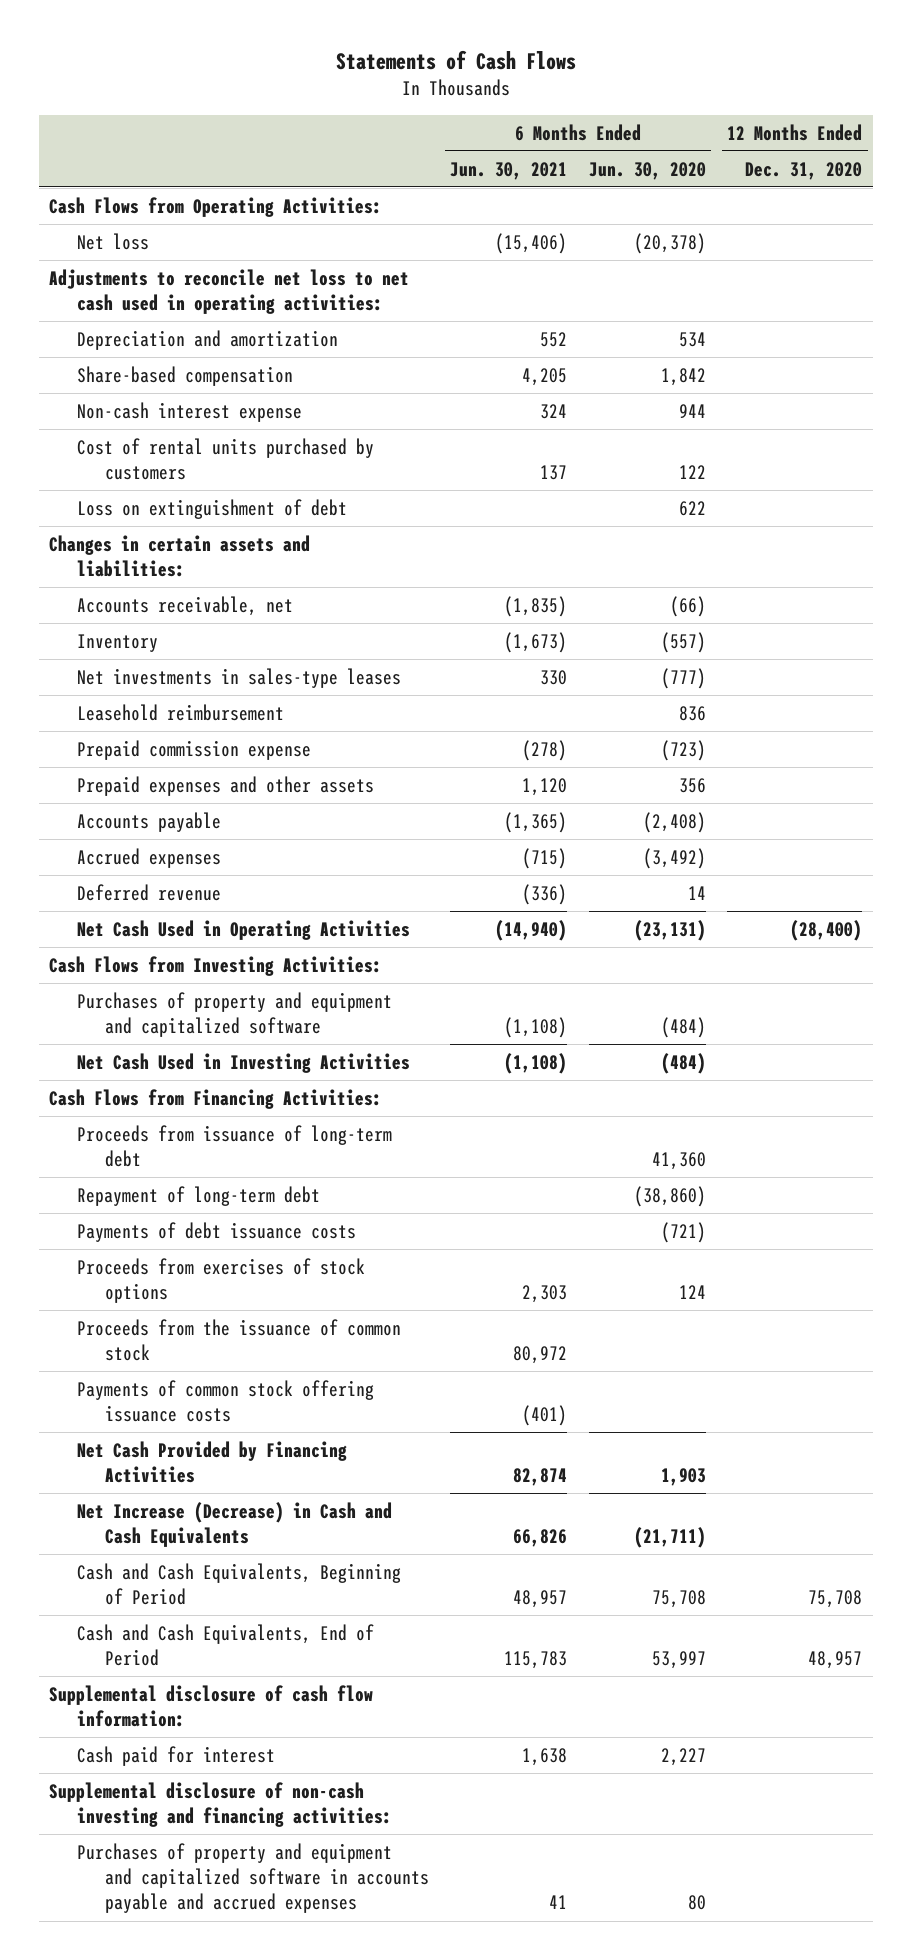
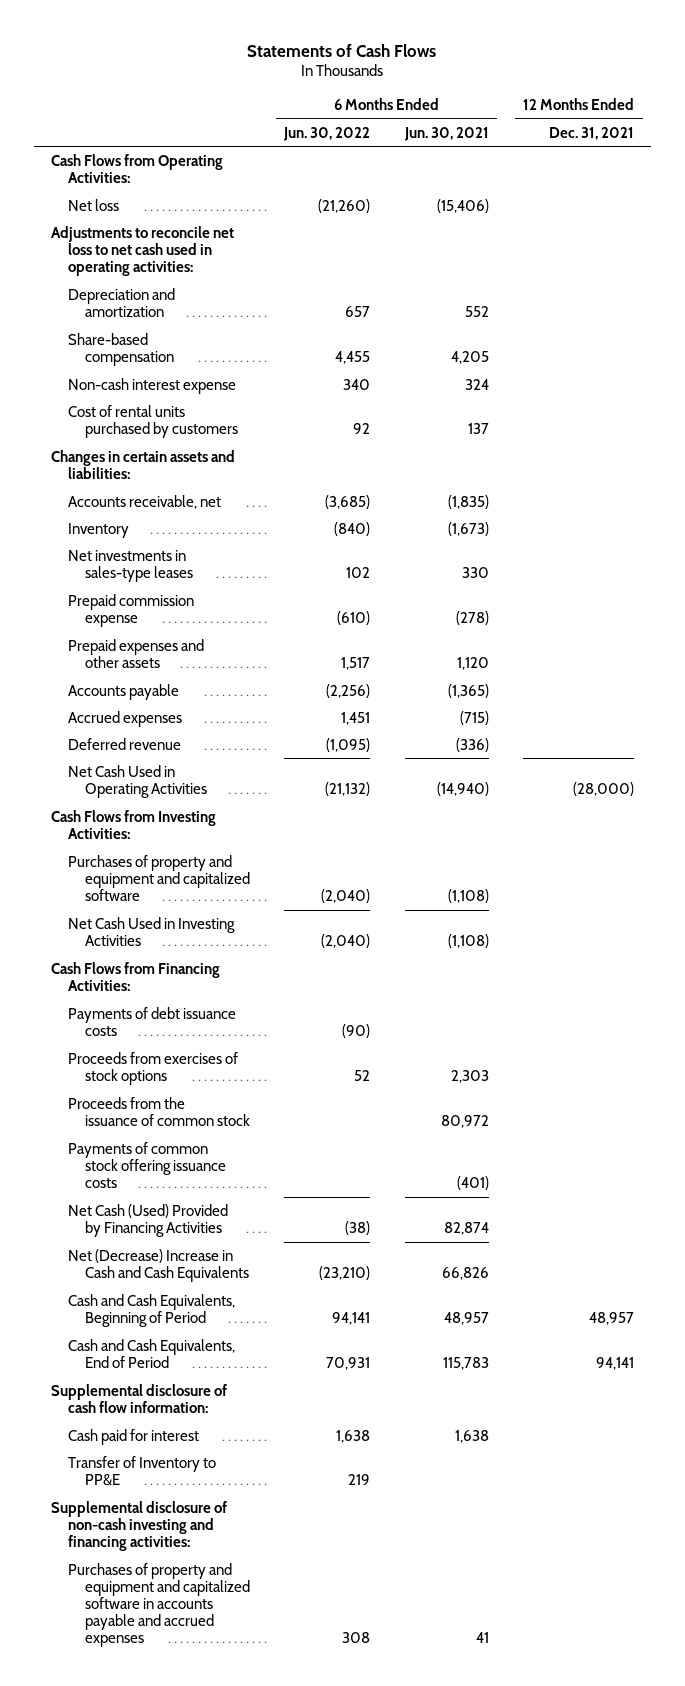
- | 6 Months Ended Jun. 30, 2021 | 6 Months Ended Jun. 30, 2020 | 12 Months Ended Dec. 31, 2020
+ | 6 Months Ended Jun. 30, 2022 | 6 Months Ended Jun. 30, 2021 | 12 Months Ended Dec. 31, 2021
- Loss on extinguishment of debt | | 622 |
- Leasehold reimbursement | | 836 |
- Proceeds from issuance of long-term debt | | 41,360 |
- Repayment of long-term debt | | (38,860) |
- Net Cash Provided by Financing Activities | 82,874 | 1,903 |
- Net Increase (Decrease) in Cash and Cash Equivalents | 66,826 | (21,711) |
+ Net Cash (Used) Provided by Financing Activities | (38) | 82,874 |
+ Net (Decrease) Increase in Cash and Cash Equivalents | (23,210) | 66,826 |
+ Transfer of Inventory to PP&E | 219 | |

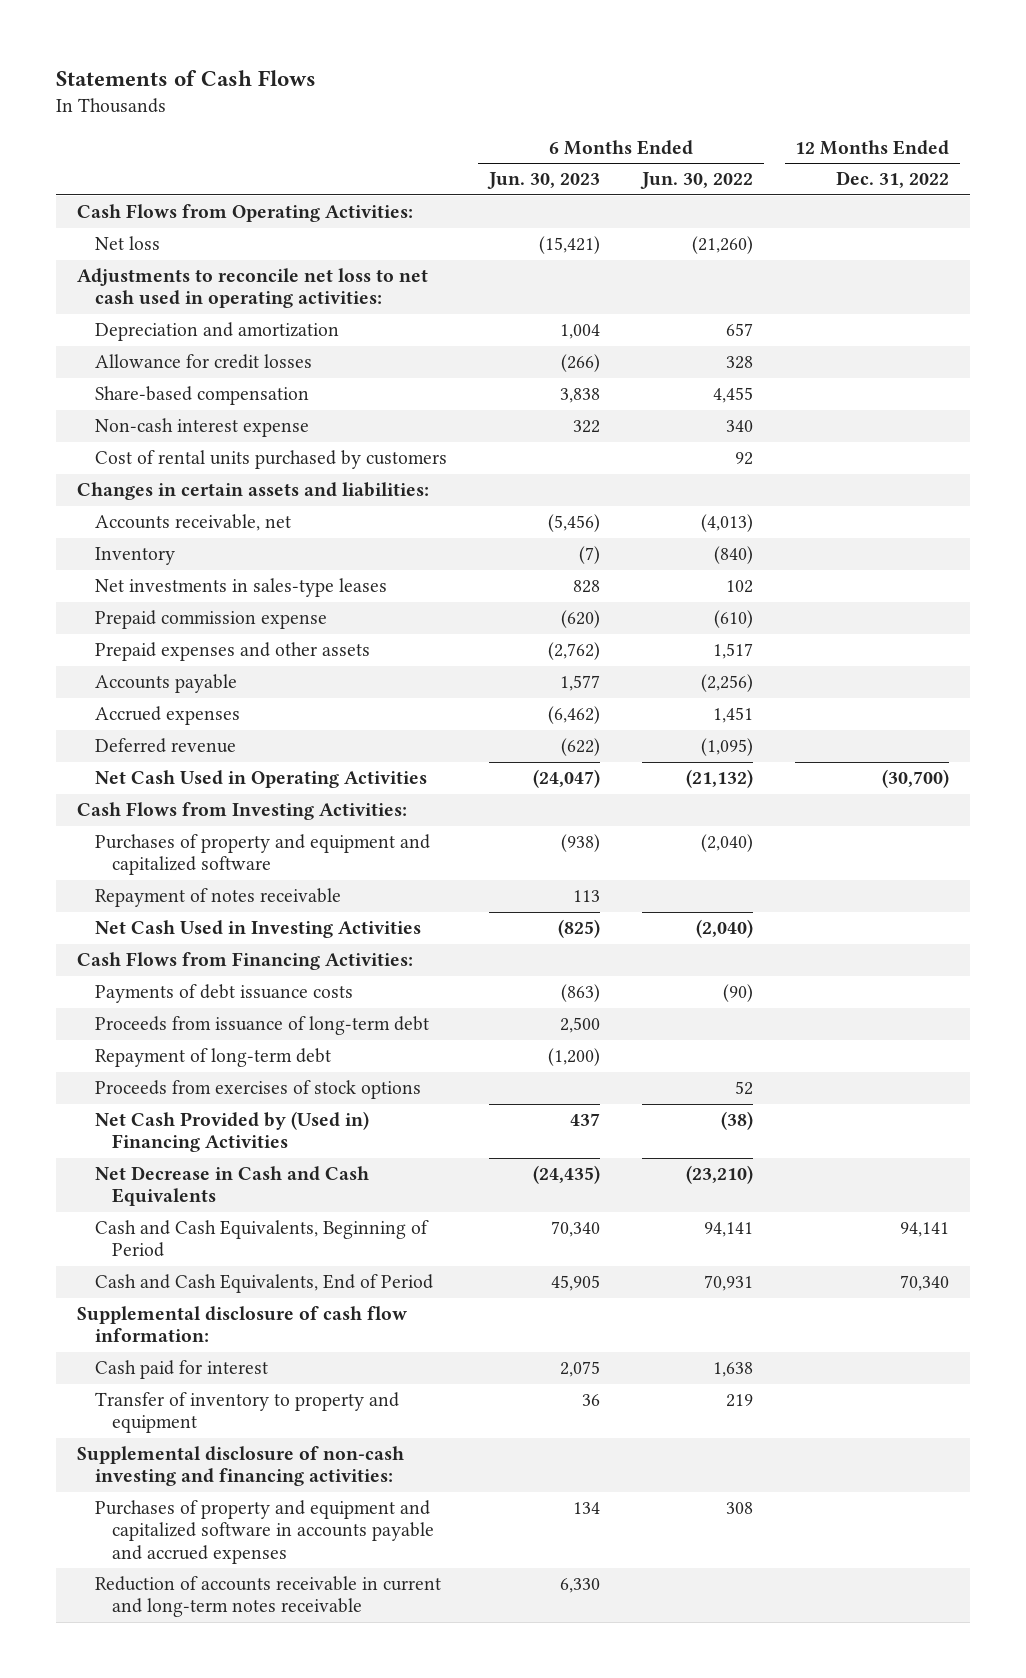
- | 6 Months Ended Jun. 30, 2022 | 6 Months Ended Jun. 30, 2021 | 12 Months Ended Dec. 31, 2021
+ | 6 Months Ended Jun. 30, 2023 | 6 Months Ended Jun. 30, 2022 | 12 Months Ended Dec. 31, 2022
+ Allowance for credit losses | (266) | 328 |
- Accounts receivable, net | (3,685) | (1,835) |
+ Accounts receivable, net | (5,456) | (4,013) |
+ Repayment of notes receivable | 113 | |
+ Proceeds from issuance of long-term debt | 2,500 | |
+ Repayment of long-term debt | (1,200) | |
- Proceeds from the issuance of common stock | | 80,972 |
- Payments of common stock offering issuance costs | | (401) |
- Net Cash (Used) Provided by Financing Activities | (38) | 82,874 |
- Net (Decrease) Increase in Cash and Cash Equivalents | (23,210) | 66,826 |
+ Net Cash Provided by (Used in) Financing Activities | 437 | (38) |
+ Net Decrease in Cash and Cash Equivalents | (24,435) | (23,210) |
- Transfer of Inventory to PP&E | 219 | |
+ Transfer of inventory to property and equipment | 36 | 219 |
+ Reduction of accounts receivable in current and long-term notes receivable | 6,330 | |

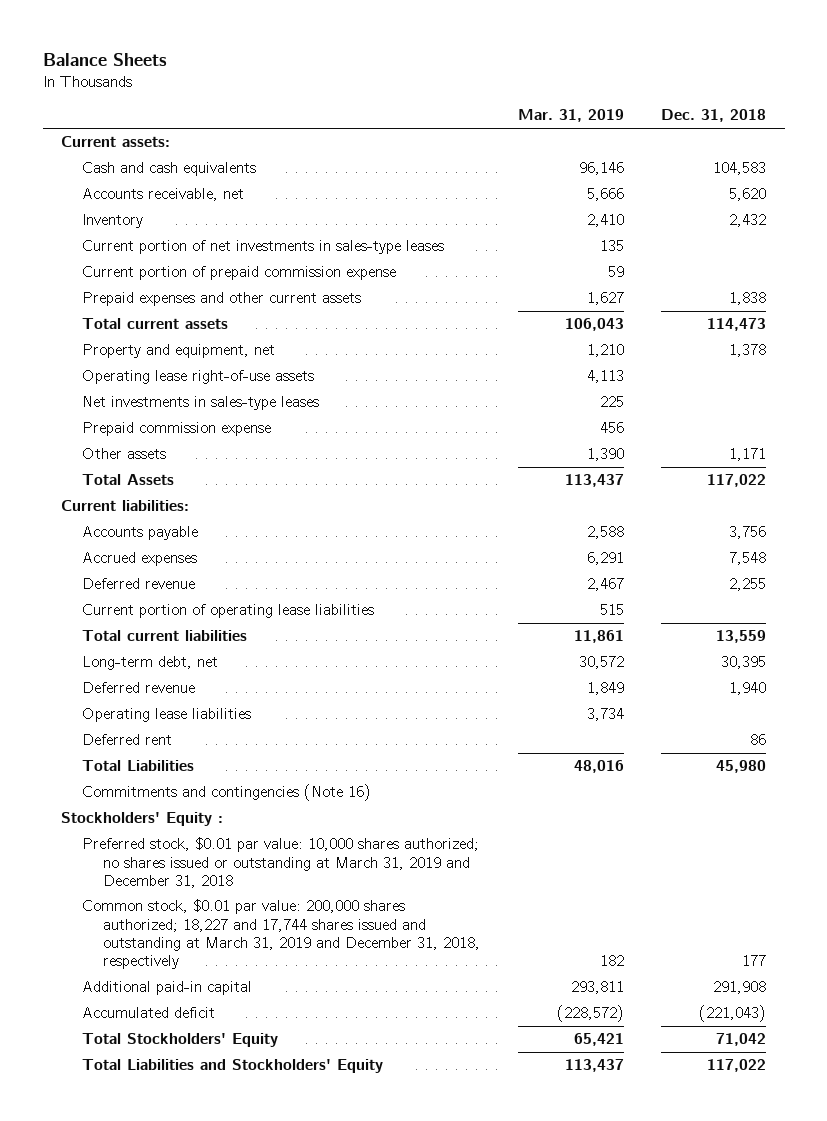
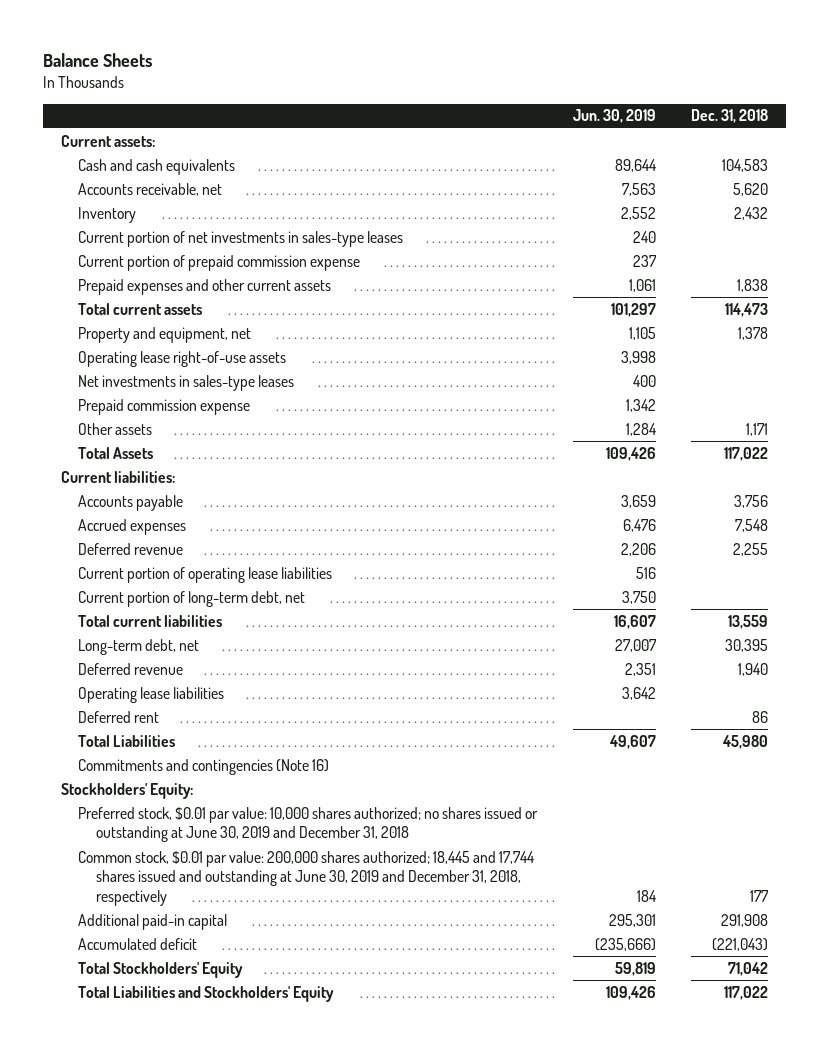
- | Mar. 31, 2019 | Dec. 31, 2018
+ | Jun. 30, 2019 | Dec. 31, 2018
+ Current portion of long-term debt, net | 3,750 |
- Stockholders' Equity :
- Preferred stock, $0.01 par value: 10,000 shares authorized; no shares issued or outstanding at March 31, 2019 and December 31, 2018
- Common stock, $0.01 par value: 200,000 shares authorized; 18,227 and 17,744 shares issued and outstanding at March 31, 2019 and December 31, 2018, respectively | 182 | 177
+ Stockholders' Equity:
+ Preferred stock, $0.01 par value: 10,000 shares authorized; no shares issued or outstanding at June 30, 2019 and December 31, 2018
+ Common stock, $0.01 par value: 200,000 shares authorized; 18,445 and 17,744 shares issued and outstanding at June 30, 2019 and December 31, 2018, respectively | 184 | 177

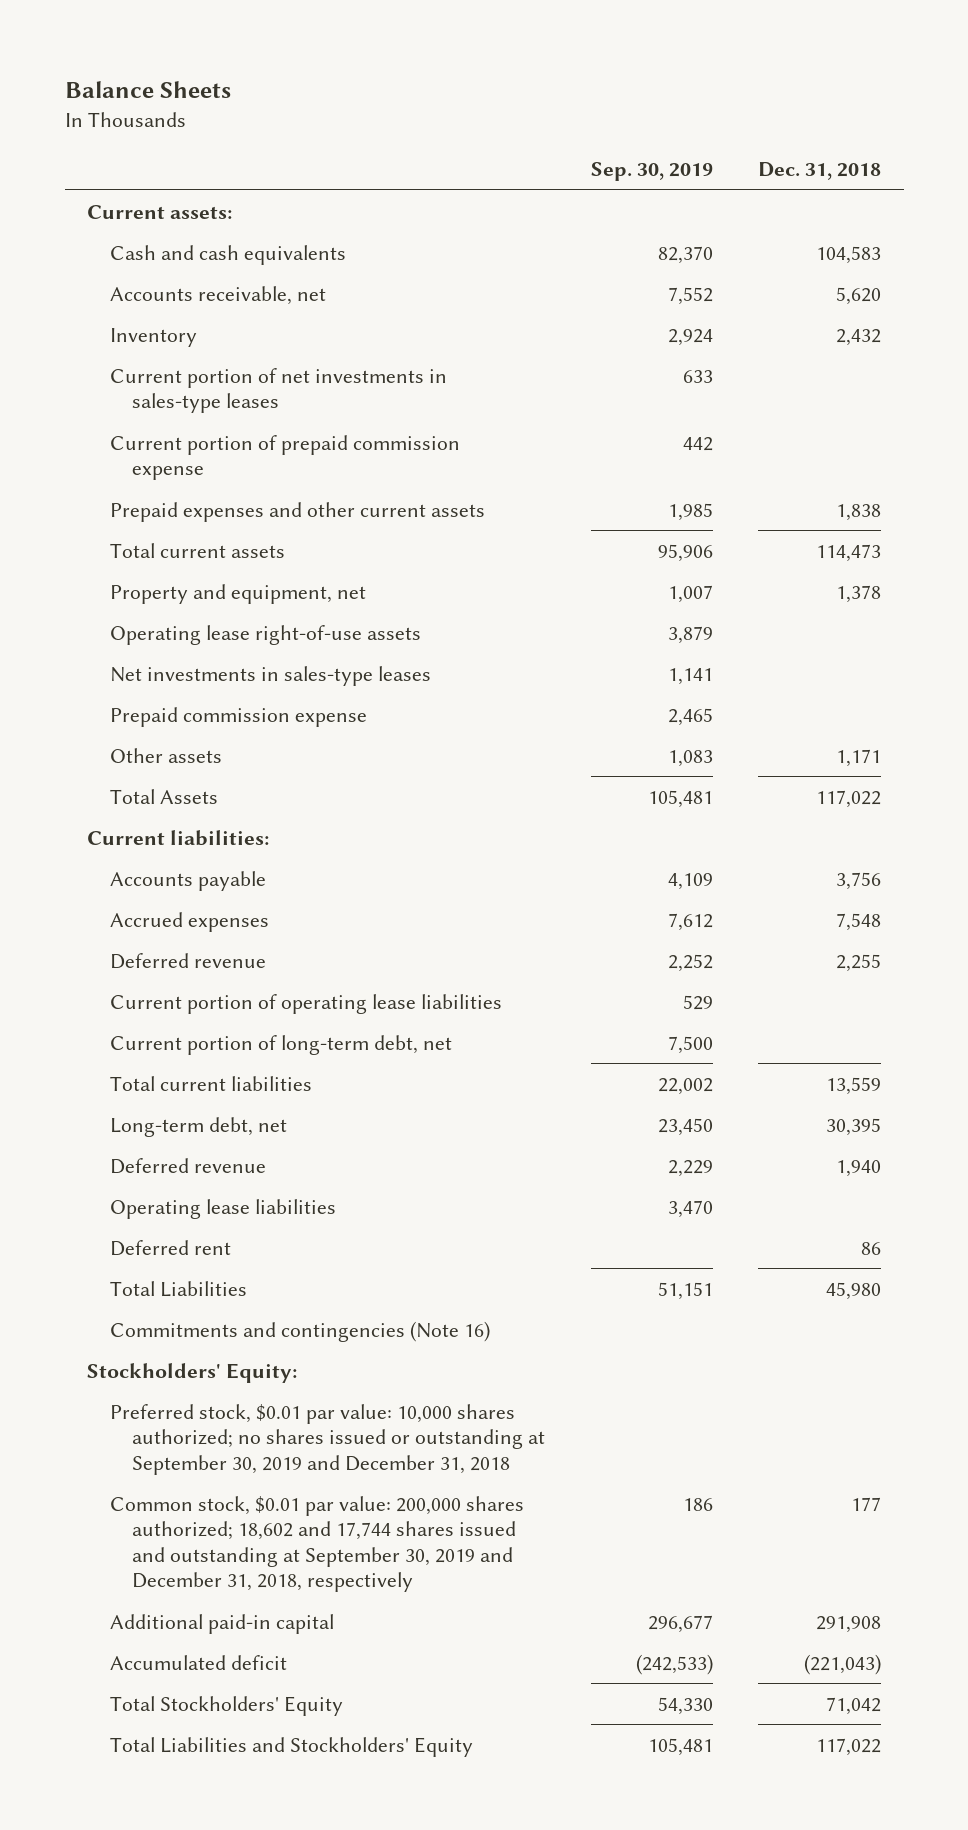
- | Jun. 30, 2019 | Dec. 31, 2018
+ | Sep. 30, 2019 | Dec. 31, 2018
- Preferred stock, $0.01 par value: 10,000 shares authorized; no shares issued or outstanding at June 30, 2019 and December 31, 2018
- Common stock, $0.01 par value: 200,000 shares authorized; 18,445 and 17,744 shares issued and outstanding at June 30, 2019 and December 31, 2018, respectively | 184 | 177
+ Preferred stock, $0.01 par value: 10,000 shares authorized; no shares issued or outstanding at September 30, 2019 and December 31, 2018
+ Common stock, $0.01 par value: 200,000 shares authorized; 18,602 and 17,744 shares issued and outstanding at September 30, 2019 and December 31, 2018, respectively | 186 | 177

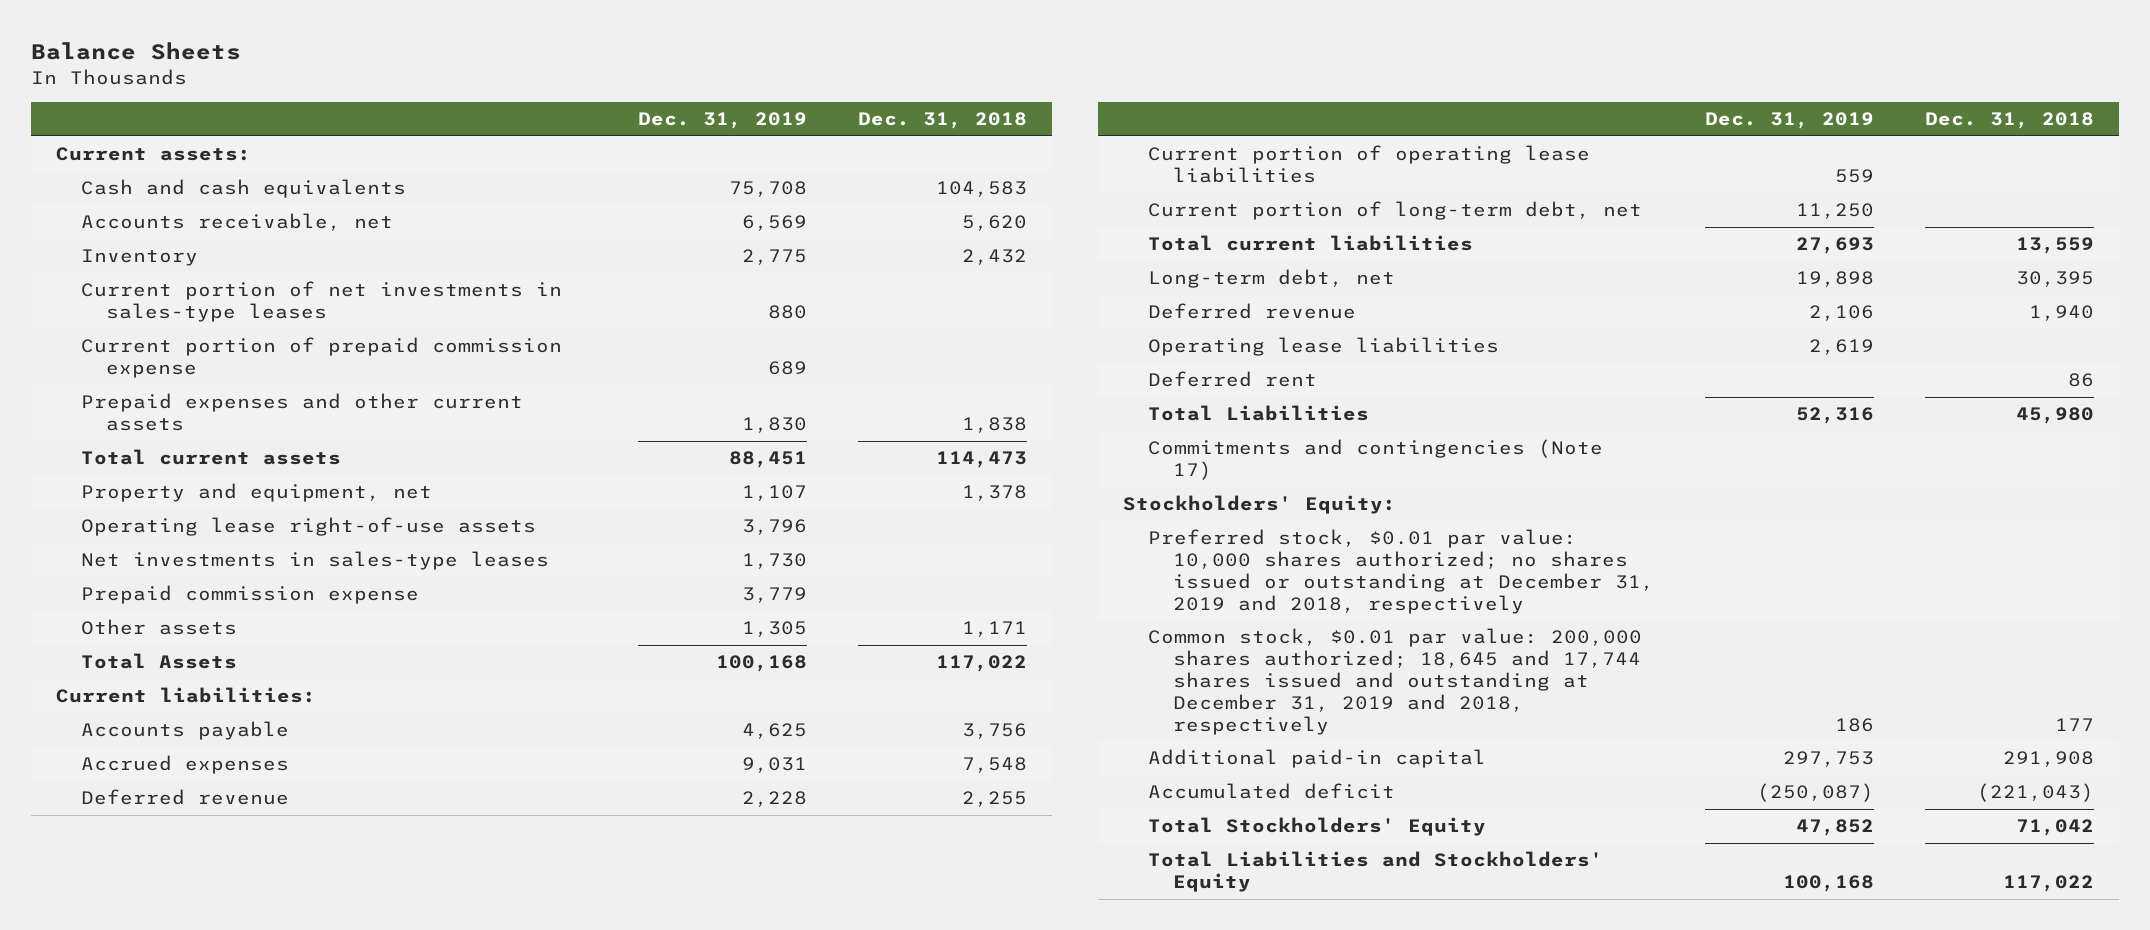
- | Sep. 30, 2019 | Dec. 31, 2018
+ | Dec. 31, 2019 | Dec. 31, 2018
- Commitments and contingencies (Note 16)
+ Commitments and contingencies (Note 17)
- Preferred stock, $0.01 par value: 10,000 shares authorized; no shares issued or outstanding at September 30, 2019 and December 31, 2018
- Common stock, $0.01 par value: 200,000 shares authorized; 18,602 and 17,744 shares issued and outstanding at September 30, 2019 and December 31, 2018, respectively | 186 | 177
+ Preferred stock, $0.01 par value: 10,000 shares authorized; no shares issued or outstanding at December 31, 2019 and 2018, respectively
+ Common stock, $0.01 par value: 200,000 shares authorized; 18,645 and 17,744 shares issued and outstanding at December 31, 2019 and 2018, respectively | 186 | 177

